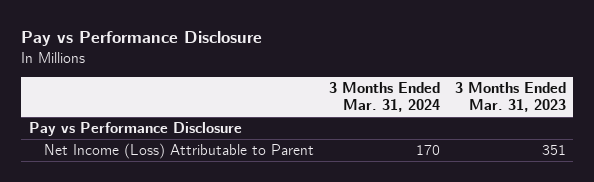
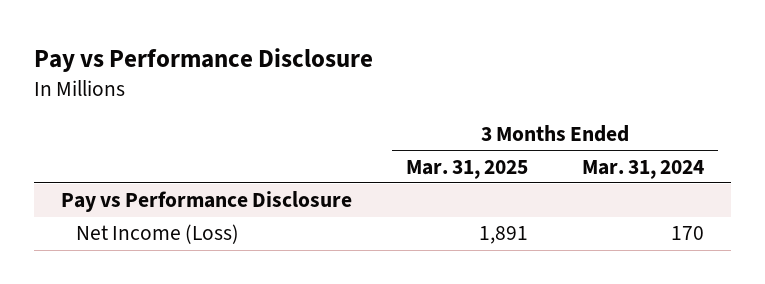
- | 3 Months Ended Mar. 31, 2024 | 3 Months Ended Mar. 31, 2023
+ | 3 Months Ended Mar. 31, 2025 | 3 Months Ended Mar. 31, 2024
- Net Income (Loss) Attributable to Parent | 170 | 351
+ Net Income (Loss) | 1,891 | 170

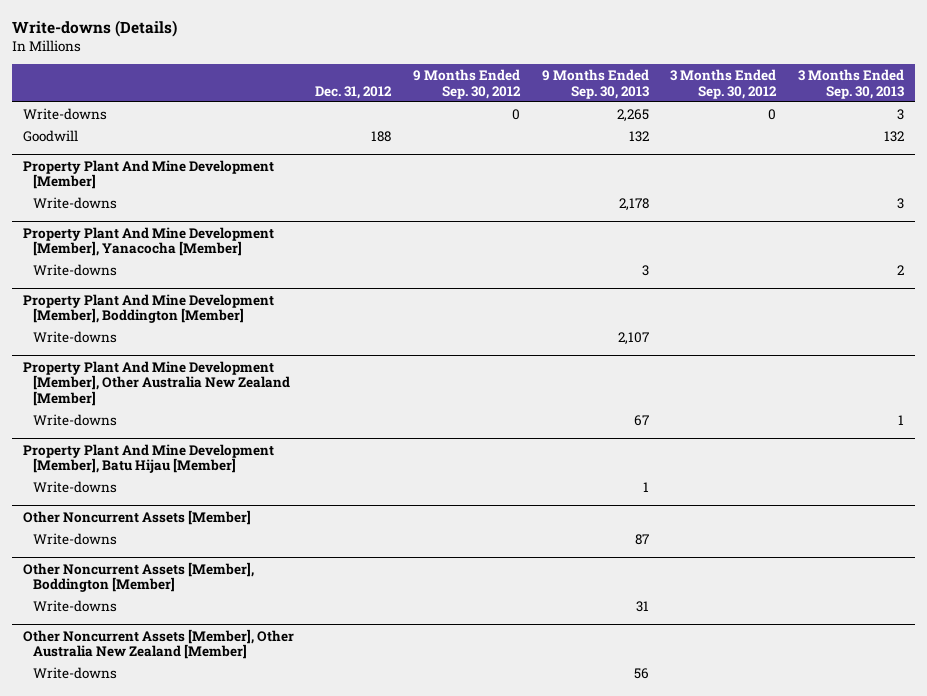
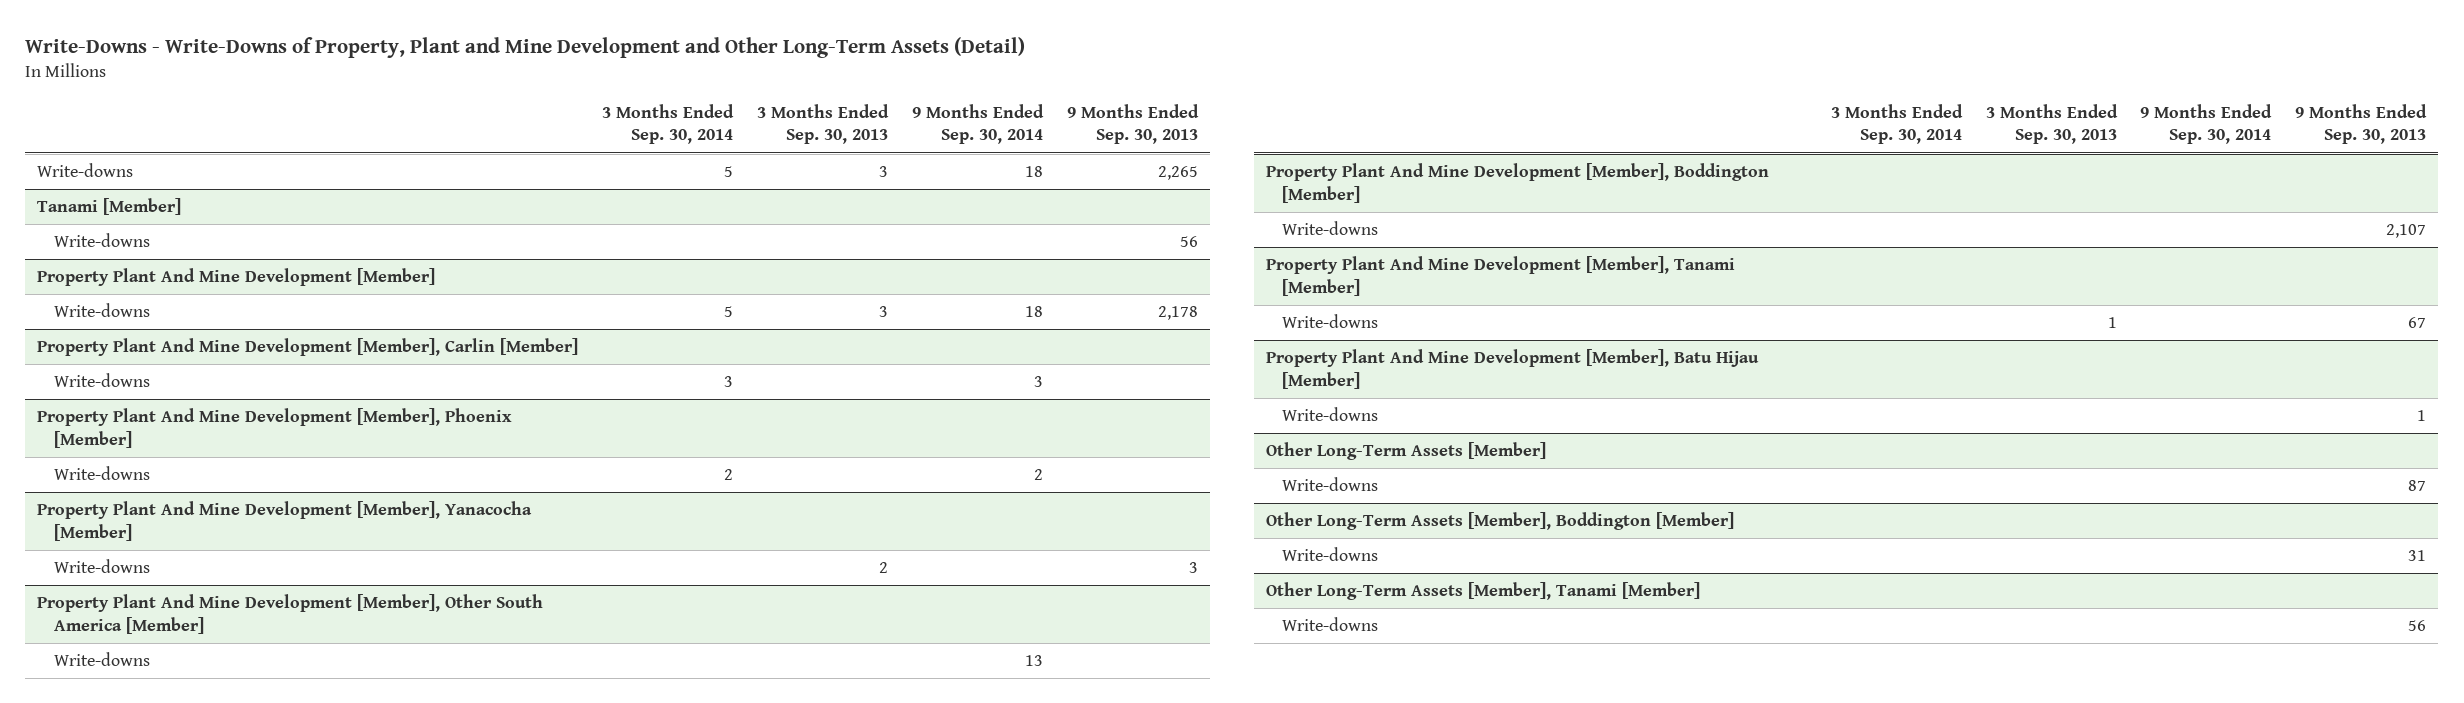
- Write-downs (Details)
+ Write-Downs - Write-Downs of Property, Plant and Mine Development and Other Long-Term Assets (Detail)
- | Dec. 31, 2012 | 9 Months Ended Sep. 30, 2012 | 9 Months Ended Sep. 30, 2013 | 3 Months Ended Sep. 30, 2012 | 3 Months Ended Sep. 30, 2013
+ | 3 Months Ended Sep. 30, 2014 | 3 Months Ended Sep. 30, 2013 | 9 Months Ended Sep. 30, 2014 | 9 Months Ended Sep. 30, 2013
- Goodwill | 188 | | 132 | | 132
+ Tanami [Member]
+ Write-downs | | | | 56
+ Property Plant And Mine Development [Member], Carlin [Member]
+ Write-downs | 3 | | 3 |
+ Property Plant And Mine Development [Member], Phoenix [Member]
+ Write-downs | 2 | | 2 |
+ Property Plant And Mine Development [Member], Other South America [Member]
+ Write-downs | | | 13 |
- Property Plant And Mine Development [Member], Other Australia New Zealand [Member]
+ Property Plant And Mine Development [Member], Tanami [Member]
- Other Noncurrent Assets [Member]
+ Other Long-Term Assets [Member]
- Other Noncurrent Assets [Member], Boddington [Member]
+ Other Long-Term Assets [Member], Boddington [Member]
- Other Noncurrent Assets [Member], Other Australia New Zealand [Member]
+ Other Long-Term Assets [Member], Tanami [Member]

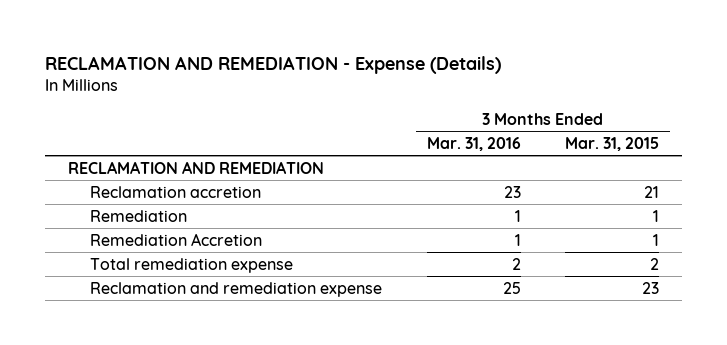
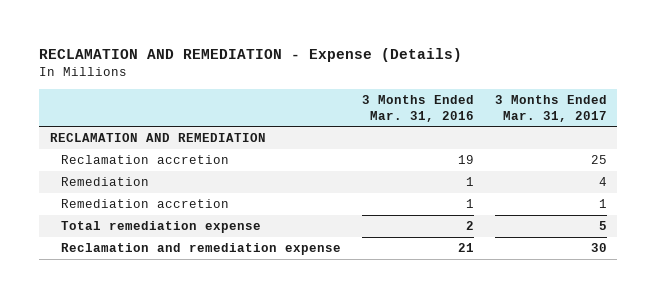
- | 3 Months Ended Mar. 31, 2016 | 3 Months Ended Mar. 31, 2015
+ | 3 Months Ended Mar. 31, 2016 | 3 Months Ended Mar. 31, 2017
- Reclamation accretion | 23 | 21
+ Reclamation accretion | 19 | 25
- Remediation Accretion | 1 | 1
+ Remediation accretion | 1 | 1
- Reclamation and remediation expense | 25 | 23
+ Reclamation and remediation expense | 21 | 30

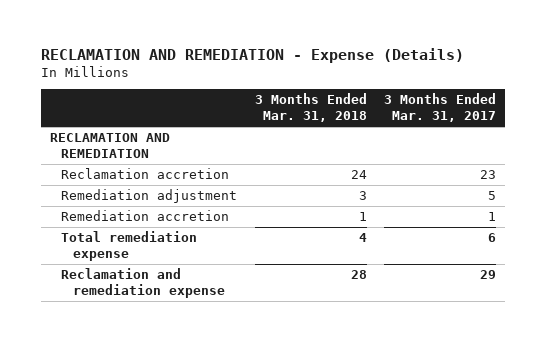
- | 3 Months Ended Mar. 31, 2016 | 3 Months Ended Mar. 31, 2017
+ | 3 Months Ended Mar. 31, 2018 | 3 Months Ended Mar. 31, 2017
- Reclamation accretion | 19 | 25
- Remediation | 1 | 4
+ Reclamation accretion | 24 | 23
+ Remediation adjustment | 3 | 5
- Total remediation expense | 2 | 5
- Reclamation and remediation expense | 21 | 30
+ Total remediation expense | 4 | 6
+ Reclamation and remediation expense | 28 | 29

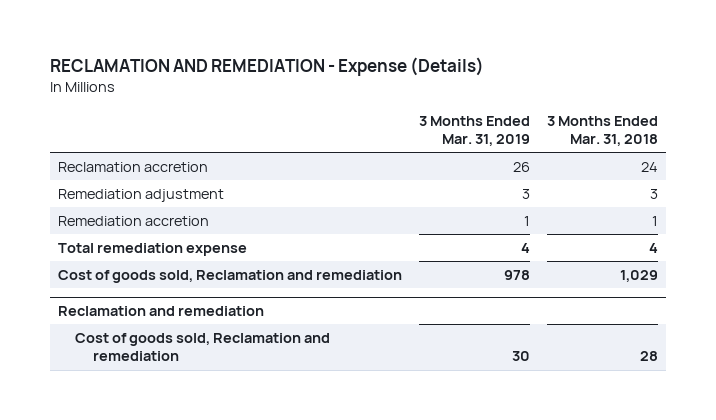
- | 3 Months Ended Mar. 31, 2018 | 3 Months Ended Mar. 31, 2017
+ | 3 Months Ended Mar. 31, 2019 | 3 Months Ended Mar. 31, 2018
- RECLAMATION AND REMEDIATION
- Reclamation and remediation expense | 28 | 29
+ Cost of goods sold, Reclamation and remediation | 978 | 1,029
+ Reclamation and remediation
+ Cost of goods sold, Reclamation and remediation | 30 | 28

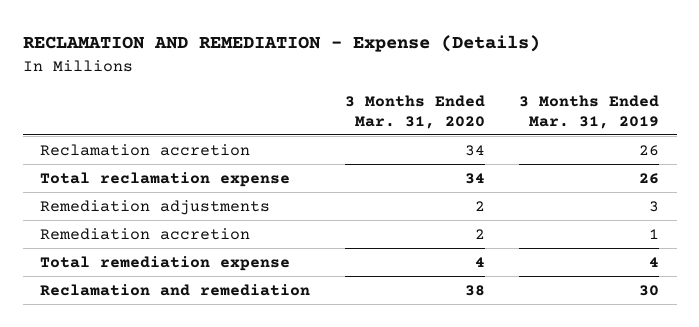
- | 3 Months Ended Mar. 31, 2019 | 3 Months Ended Mar. 31, 2018
+ | 3 Months Ended Mar. 31, 2020 | 3 Months Ended Mar. 31, 2019
- Remediation adjustment | 3 | 3
+ Total reclamation expense | 34 | 26
+ Remediation adjustments | 2 | 3
- Cost of goods sold, Reclamation and remediation | 978 | 1,029
- Reclamation and remediation
- Cost of goods sold, Reclamation and remediation | 30 | 28
+ Reclamation and remediation | 38 | 30

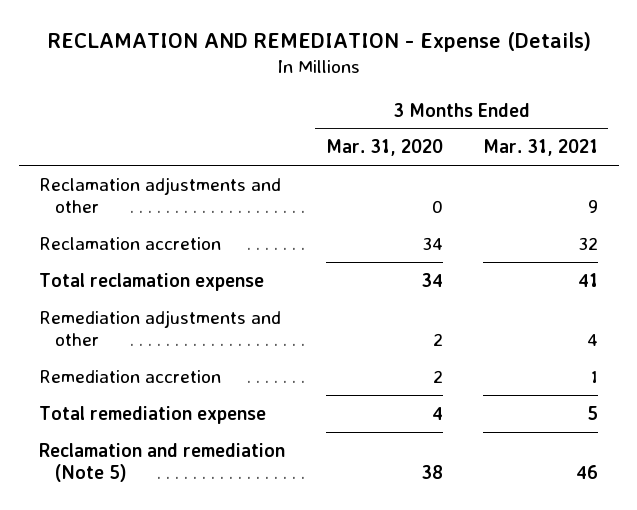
- | 3 Months Ended Mar. 31, 2020 | 3 Months Ended Mar. 31, 2019
+ | 3 Months Ended Mar. 31, 2020 | 3 Months Ended Mar. 31, 2021
+ Reclamation adjustments and other | 0 | 9
- Remediation adjustments | 2 | 3
+ Remediation adjustments and other | 2 | 4
- Reclamation and remediation | 38 | 30
+ Reclamation and remediation (Note 5) | 38 | 46

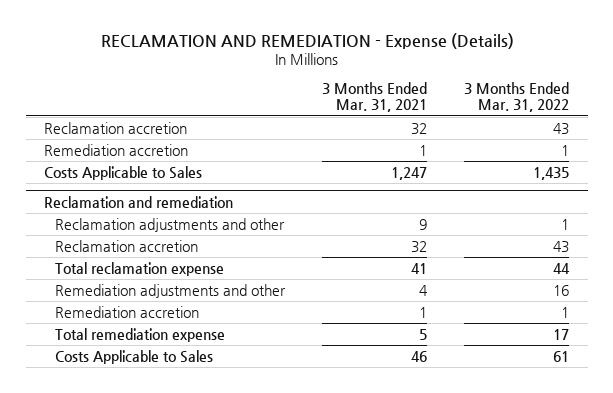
- | 3 Months Ended Mar. 31, 2020 | 3 Months Ended Mar. 31, 2021
+ | 3 Months Ended Mar. 31, 2021 | 3 Months Ended Mar. 31, 2022
+ Reclamation accretion | 32 | 43
+ Remediation accretion | 1 | 1
+ Costs Applicable to Sales | 1,247 | 1,435
+ Reclamation and remediation
- Reclamation and remediation (Note 5) | 38 | 46
+ Costs Applicable to Sales | 46 | 61

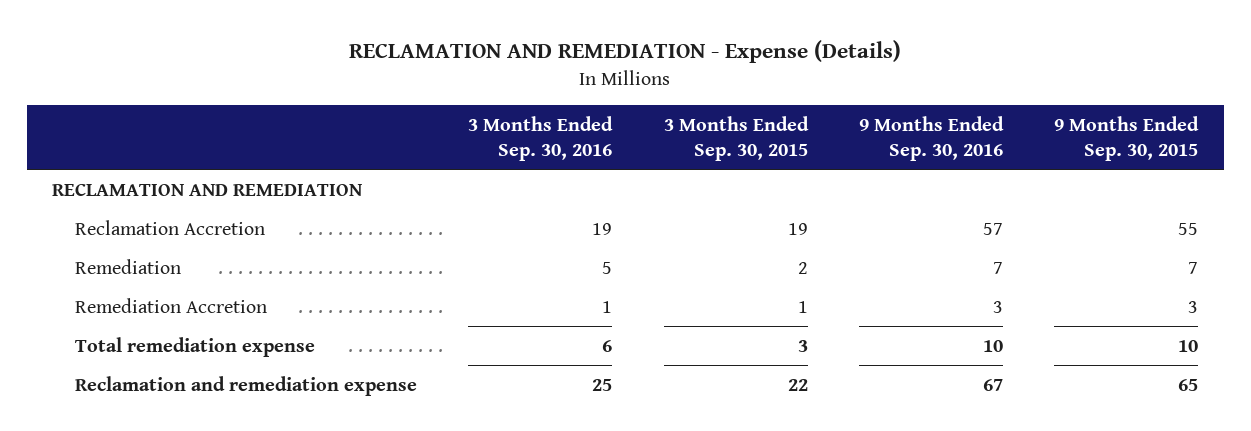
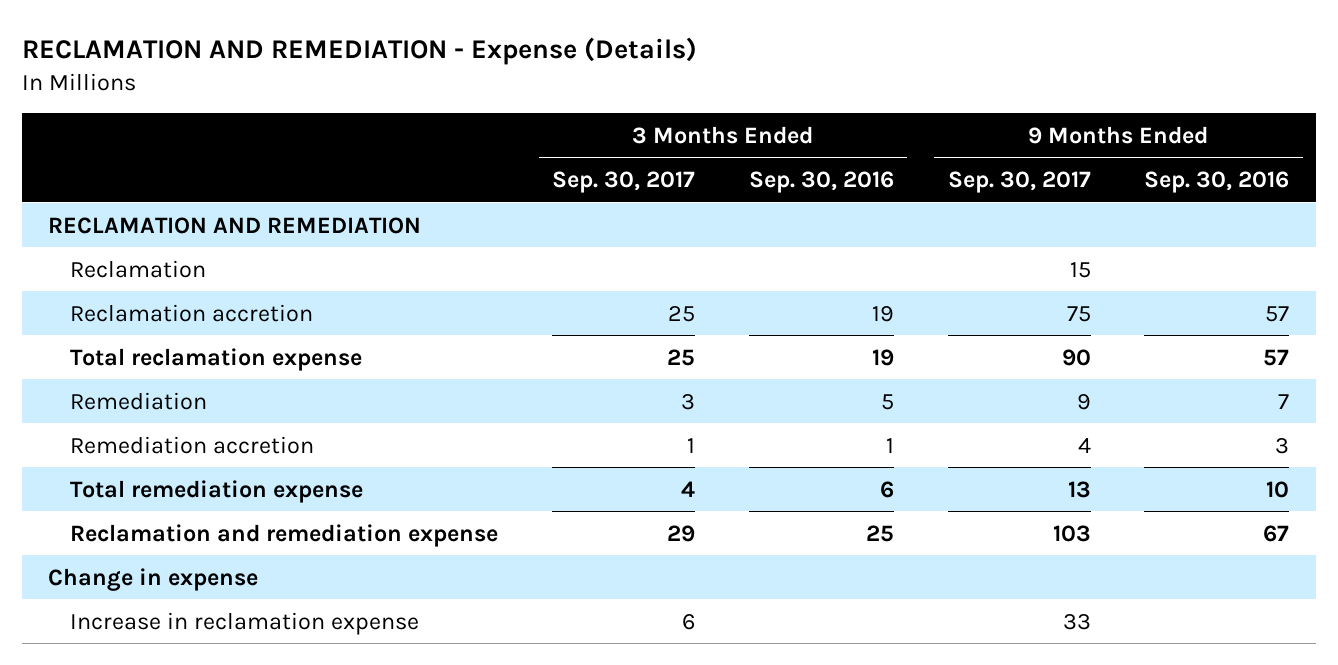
- | 3 Months Ended Sep. 30, 2016 | 3 Months Ended Sep. 30, 2015 | 9 Months Ended Sep. 30, 2016 | 9 Months Ended Sep. 30, 2015
+ | 3 Months Ended Sep. 30, 2017 | 3 Months Ended Sep. 30, 2016 | 9 Months Ended Sep. 30, 2017 | 9 Months Ended Sep. 30, 2016
- Reclamation Accretion | 19 | 19 | 57 | 55
+ Reclamation | | | 15 |
+ Reclamation accretion | 25 | 19 | 75 | 57
+ Total reclamation expense | 25 | 19 | 90 | 57
- Remediation Accretion | 1 | 1 | 3 | 3
+ Remediation accretion | 1 | 1 | 4 | 3
+ Change in expense
+ Increase in reclamation expense | 6 | | 33 |

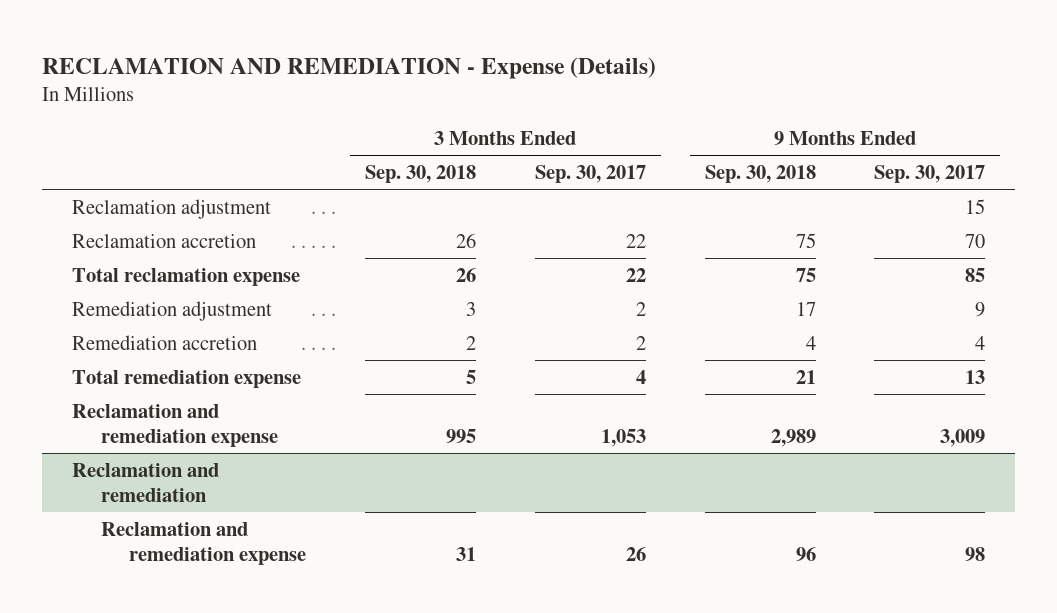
- | 3 Months Ended Sep. 30, 2017 | 3 Months Ended Sep. 30, 2016 | 9 Months Ended Sep. 30, 2017 | 9 Months Ended Sep. 30, 2016
+ | 3 Months Ended Sep. 30, 2018 | 3 Months Ended Sep. 30, 2017 | 9 Months Ended Sep. 30, 2018 | 9 Months Ended Sep. 30, 2017
- RECLAMATION AND REMEDIATION
- Reclamation | | | 15 |
- Reclamation accretion | 25 | 19 | 75 | 57
- Total reclamation expense | 25 | 19 | 90 | 57
- Remediation | 3 | 5 | 9 | 7
- Remediation accretion | 1 | 1 | 4 | 3
+ Reclamation adjustment | | | | 15
+ Reclamation accretion | 26 | 22 | 75 | 70
+ Total reclamation expense | 26 | 22 | 75 | 85
+ Remediation adjustment | 3 | 2 | 17 | 9
+ Remediation accretion | 2 | 2 | 4 | 4
- Reclamation and remediation expense | 29 | 25 | 103 | 67
- Change in expense
- Increase in reclamation expense | 6 | | 33 |
+ Reclamation and remediation expense | 995 | 1,053 | 2,989 | 3,009
+ Reclamation and remediation
+ Reclamation and remediation expense | 31 | 26 | 96 | 98

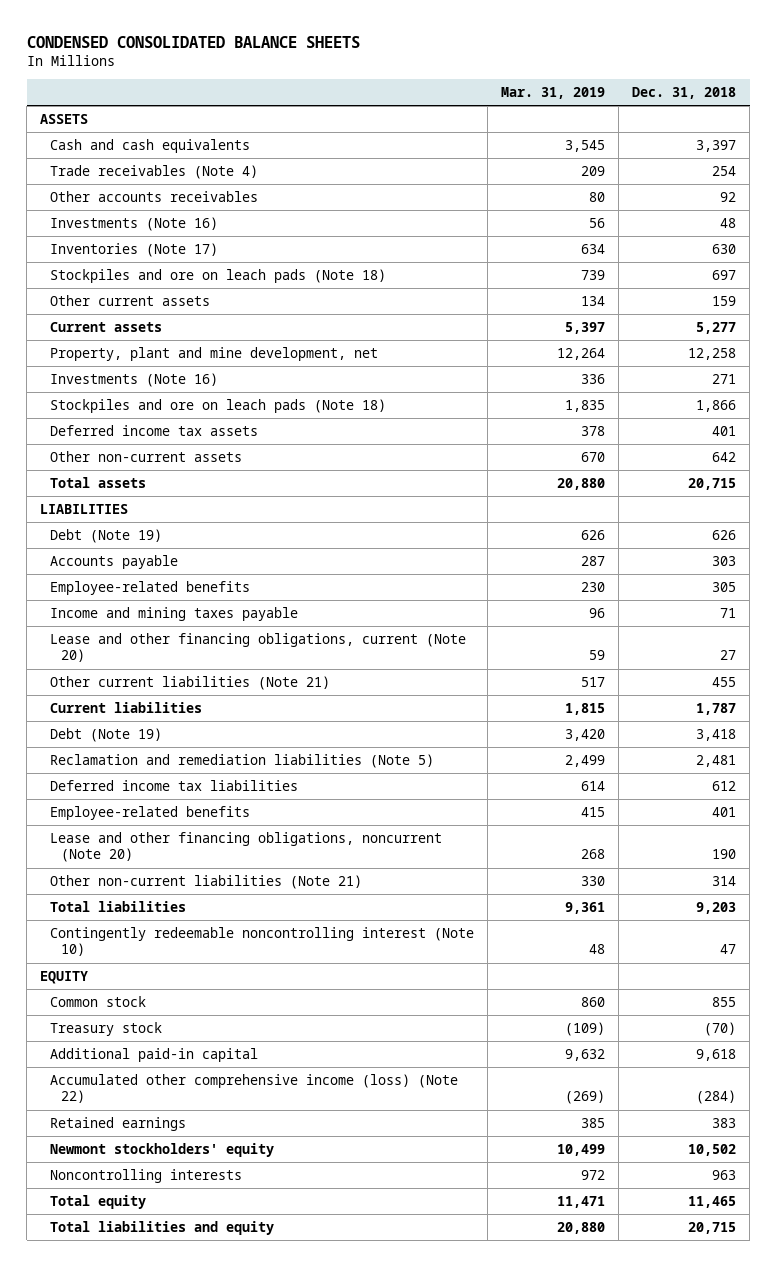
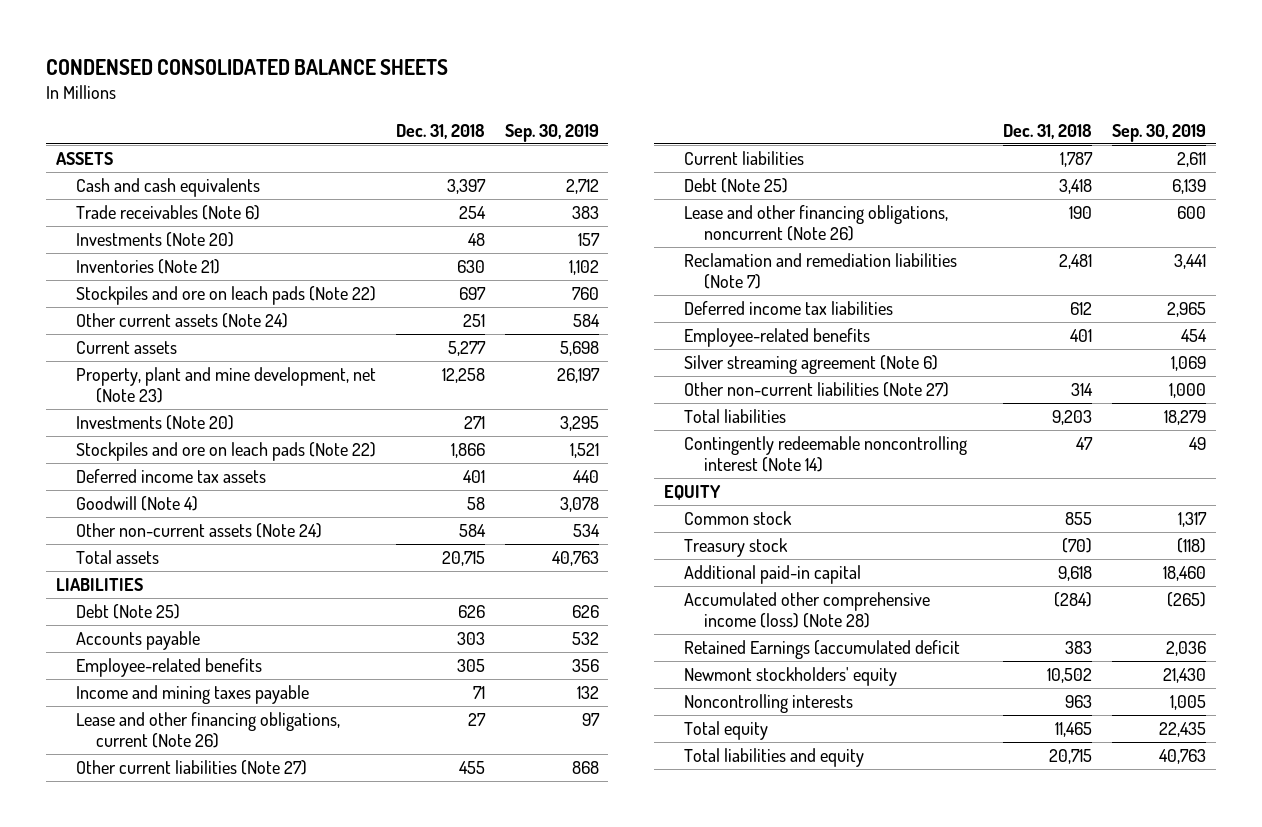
- | Mar. 31, 2019 | Dec. 31, 2018
+ | Dec. 31, 2018 | Sep. 30, 2019
- Trade receivables (Note 4) | 209 | 254
- Other accounts receivables | 80 | 92
- Investments (Note 16) | 56 | 48
- Inventories (Note 17) | 634 | 630
- Stockpiles and ore on leach pads (Note 18) | 739 | 697
- Other current assets | 134 | 159
+ Trade receivables (Note 6) | 254 | 383
+ Investments (Note 20) | 48 | 157
+ Inventories (Note 21) | 630 | 1,102
+ Stockpiles and ore on leach pads (Note 22) | 697 | 760
+ Other current assets (Note 24) | 251 | 584
- Property, plant and mine development, net | 12,264 | 12,258
- Investments (Note 16) | 336 | 271
- Stockpiles and ore on leach pads (Note 18) | 1,835 | 1,866
+ Property, plant and mine development, net (Note 23) | 12,258 | 26,197
+ Investments (Note 20) | 271 | 3,295
+ Stockpiles and ore on leach pads (Note 22) | 1,866 | 1,521
- Other non-current assets | 670 | 642
+ Goodwill (Note 4) | 58 | 3,078
+ Other non-current assets (Note 24) | 584 | 534
- Debt (Note 19) | 626 | 626
+ Debt (Note 25) | 626 | 626
- Lease and other financing obligations, current (Note 20) | 59 | 27
- Other current liabilities (Note 21) | 517 | 455
+ Lease and other financing obligations, current (Note 26) | 27 | 97
+ Other current liabilities (Note 27) | 455 | 868
- Debt (Note 19) | 3,420 | 3,418
- Reclamation and remediation liabilities (Note 5) | 2,499 | 2,481
+ Debt (Note 25) | 3,418 | 6,139
+ Lease and other financing obligations, noncurrent (Note 26) | 190 | 600
+ Reclamation and remediation liabilities (Note 7) | 2,481 | 3,441
- Lease and other financing obligations, noncurrent (Note 20) | 268 | 190
- Other non-current liabilities (Note 21) | 330 | 314
+ Silver streaming agreement (Note 6) | | 1,069
+ Other non-current liabilities (Note 27) | 314 | 1,000
- Contingently redeemable noncontrolling interest (Note 10) | 48 | 47
+ Contingently redeemable noncontrolling interest (Note 14) | 47 | 49
- Accumulated other comprehensive income (loss) (Note 22) | (269) | (284)
- Retained earnings | 385 | 383
+ Accumulated other comprehensive income (loss) (Note 28) | (284) | (265)
+ Retained Earnings (accumulated deficit | 383 | 2,036

